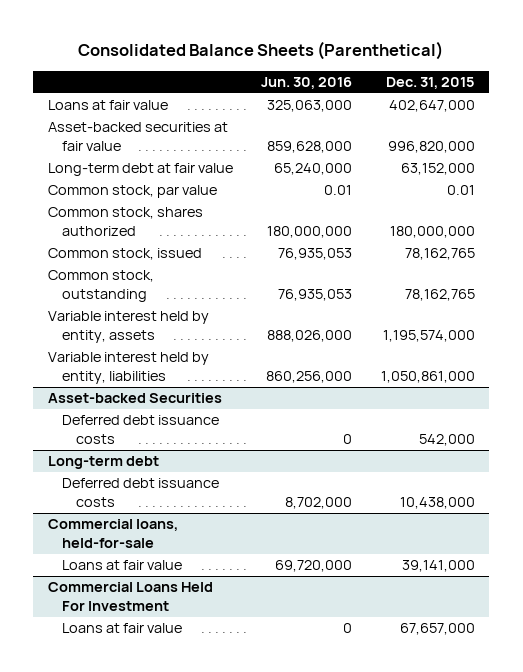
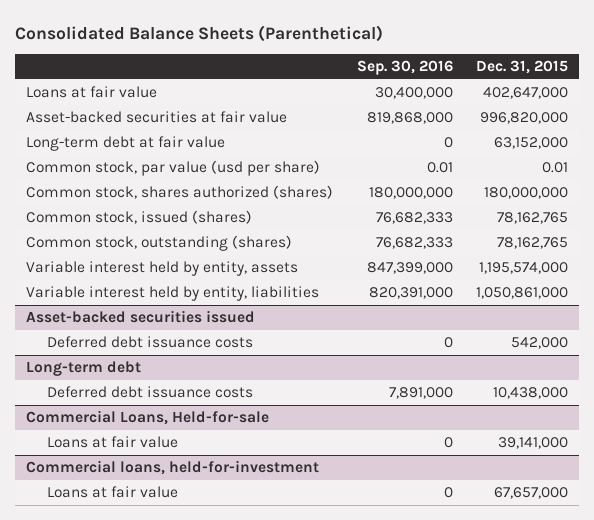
- | Jun. 30, 2016 | Dec. 31, 2015
+ | Sep. 30, 2016 | Dec. 31, 2015
- Common stock, par value | 0.01 | 0.01
- Common stock, shares authorized | 180,000,000 | 180,000,000
- Common stock, issued | 76,935,053 | 78,162,765
- Common stock, outstanding | 76,935,053 | 78,162,765
+ Common stock, par value (usd per share) | 0.01 | 0.01
+ Common stock, shares authorized (shares) | 180,000,000 | 180,000,000
+ Common stock, issued (shares) | 76,682,333 | 78,162,765
+ Common stock, outstanding (shares) | 76,682,333 | 78,162,765
- Asset-backed Securities
+ Asset-backed securities issued
- Commercial loans, held-for-sale
+ Commercial Loans, Held-for-sale
- Commercial Loans Held For Investment
+ Commercial loans, held-for-investment

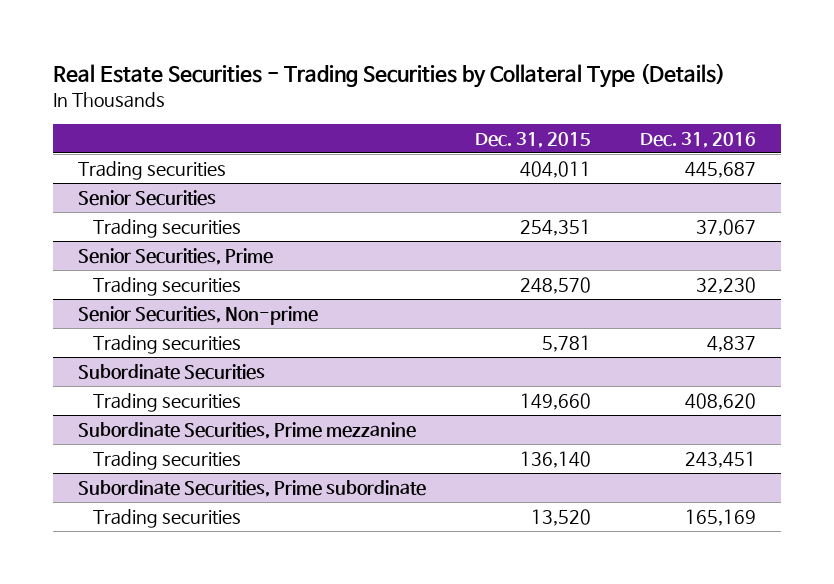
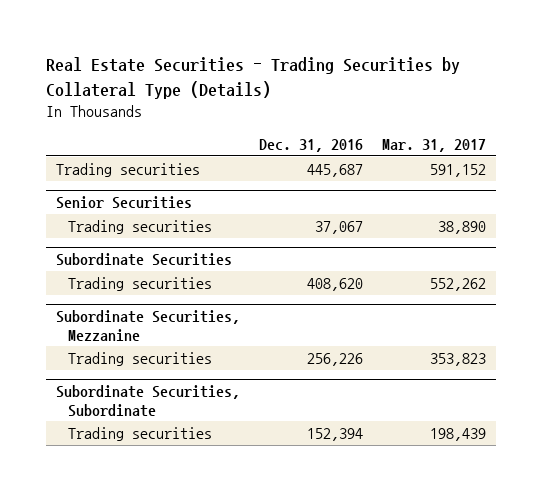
- | Dec. 31, 2015 | Dec. 31, 2016
+ | Dec. 31, 2016 | Mar. 31, 2017
- Senior Securities, Prime
- Trading securities | 248,570 | 32,230
- Senior Securities, Non-prime
- Trading securities | 5,781 | 4,837
- Subordinate Securities, Prime mezzanine
- Trading securities | 136,140 | 243,451
- Subordinate Securities, Prime subordinate
- Trading securities | 13,520 | 165,169
+ Subordinate Securities, Mezzanine
+ Trading securities | 256,226 | 353,823
+ Subordinate Securities, Subordinate
+ Trading securities | 152,394 | 198,439

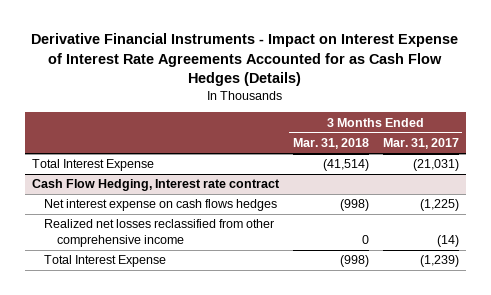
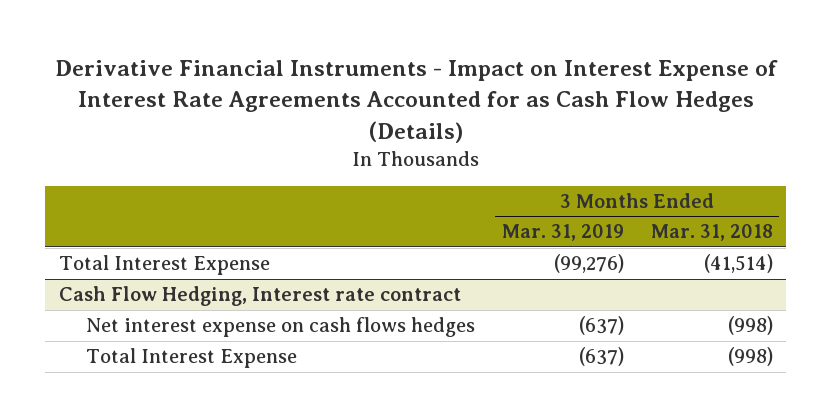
- | 3 Months Ended Mar. 31, 2018 | 3 Months Ended Mar. 31, 2017
+ | 3 Months Ended Mar. 31, 2019 | 3 Months Ended Mar. 31, 2018
@ Cash Flow Hedging, Interest rate contract
- Realized net losses reclassified from other comprehensive income | 0 | (14)

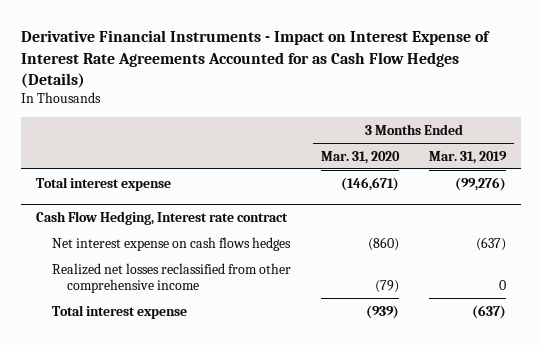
- | 3 Months Ended Mar. 31, 2019 | 3 Months Ended Mar. 31, 2018
+ | 3 Months Ended Mar. 31, 2020 | 3 Months Ended Mar. 31, 2019
- Total Interest Expense | (99,276) | (41,514)
+ Total interest expense | (146,671) | (99,276)
@ Cash Flow Hedging, Interest rate contract
- Total Interest Expense | (637) | (998)
+ Realized net losses reclassified from other comprehensive income | (79) | 0
+ Total interest expense | (939) | (637)

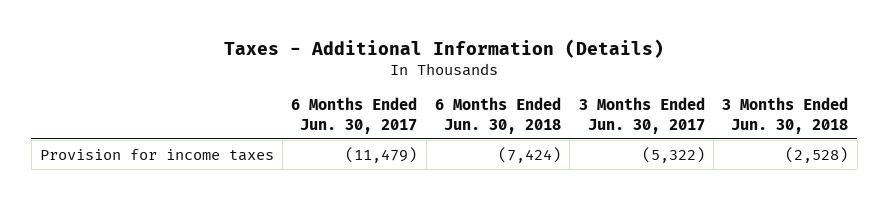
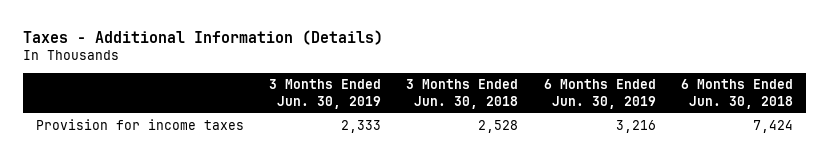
- | 6 Months Ended Jun. 30, 2017 | 6 Months Ended Jun. 30, 2018 | 3 Months Ended Jun. 30, 2017 | 3 Months Ended Jun. 30, 2018
+ | 3 Months Ended Jun. 30, 2019 | 3 Months Ended Jun. 30, 2018 | 6 Months Ended Jun. 30, 2019 | 6 Months Ended Jun. 30, 2018
- Provision for income taxes | (11,479) | (7,424) | (5,322) | (2,528)
+ Provision for income taxes | 2,333 | 2,528 | 3,216 | 7,424

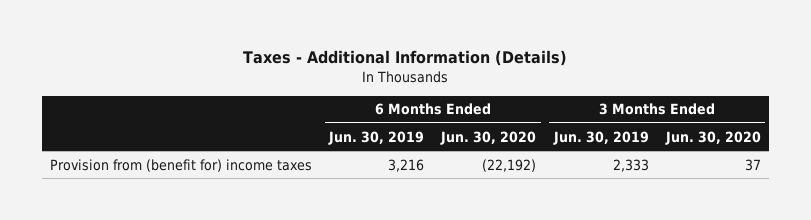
- | 3 Months Ended Jun. 30, 2019 | 3 Months Ended Jun. 30, 2018 | 6 Months Ended Jun. 30, 2019 | 6 Months Ended Jun. 30, 2018
+ | 6 Months Ended Jun. 30, 2019 | 6 Months Ended Jun. 30, 2020 | 3 Months Ended Jun. 30, 2019 | 3 Months Ended Jun. 30, 2020
- Provision for income taxes | 2,333 | 2,528 | 3,216 | 7,424
+ Provision from (benefit for) income taxes | 3,216 | (22,192) | 2,333 | 37

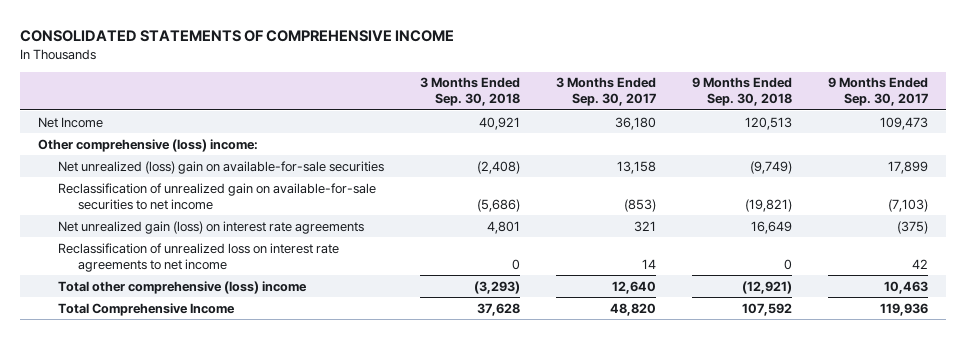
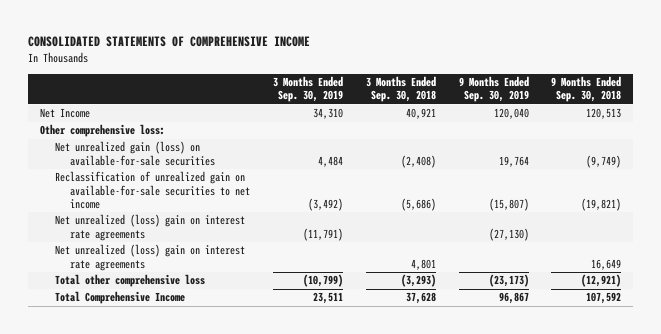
- | 3 Months Ended Sep. 30, 2018 | 3 Months Ended Sep. 30, 2017 | 9 Months Ended Sep. 30, 2018 | 9 Months Ended Sep. 30, 2017
+ | 3 Months Ended Sep. 30, 2019 | 3 Months Ended Sep. 30, 2018 | 9 Months Ended Sep. 30, 2019 | 9 Months Ended Sep. 30, 2018
- Other comprehensive (loss) income:
- Net unrealized (loss) gain on available-for-sale securities | (2,408) | 13,158 | (9,749) | 17,899
+ Other comprehensive loss:
+ Net unrealized gain (loss) on available-for-sale securities | 4,484 | (2,408) | 19,764 | (9,749)
- Net unrealized gain (loss) on interest rate agreements | 4,801 | 321 | 16,649 | (375)
- Reclassification of unrealized loss on interest rate agreements to net income | 0 | 14 | 0 | 42
- Total other comprehensive (loss) income | (3,293) | 12,640 | (12,921) | 10,463
+ Net unrealized (loss) gain on interest rate agreements | (11,791) | | (27,130) |
+ Net unrealized (loss) gain on interest rate agreements | | 4,801 | | 16,649
+ Total other comprehensive loss | (10,799) | (3,293) | (23,173) | (12,921)

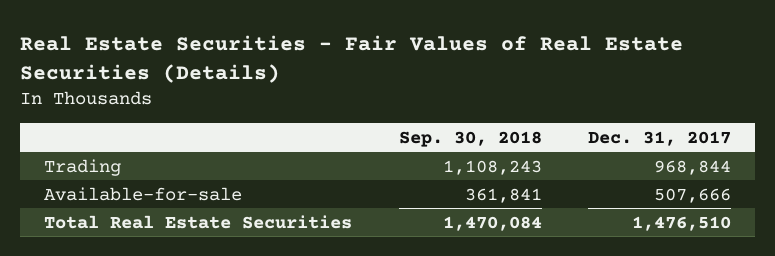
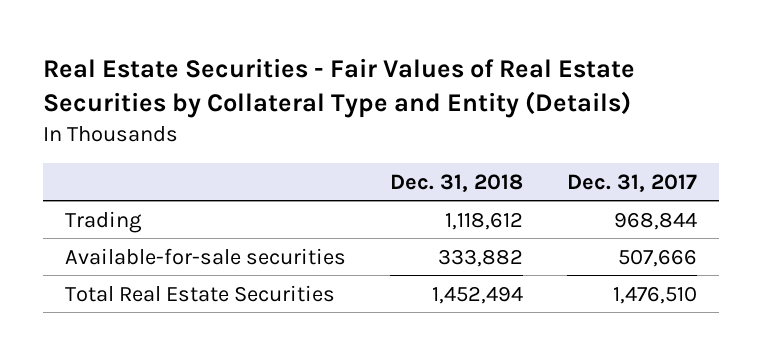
- Real Estate Securities - Fair Values of Real Estate Securities (Details)
+ Real Estate Securities - Fair Values of Real Estate Securities by Collateral Type and Entity (Details)
- | Sep. 30, 2018 | Dec. 31, 2017
+ | Dec. 31, 2018 | Dec. 31, 2017
- Available-for-sale | 361,841 | 507,666
+ Available-for-sale securities | 333,882 | 507,666

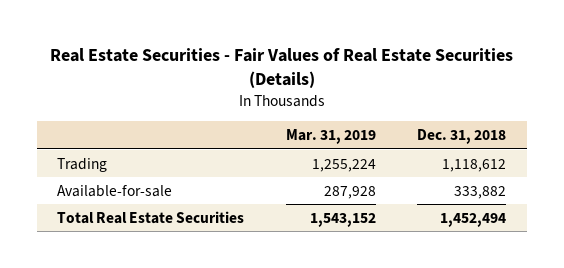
- Real Estate Securities - Fair Values of Real Estate Securities by Collateral Type and Entity (Details)
+ Real Estate Securities - Fair Values of Real Estate Securities (Details)
- | Dec. 31, 2018 | Dec. 31, 2017
+ | Mar. 31, 2019 | Dec. 31, 2018
- Available-for-sale securities | 333,882 | 507,666
+ Available-for-sale | 287,928 | 333,882

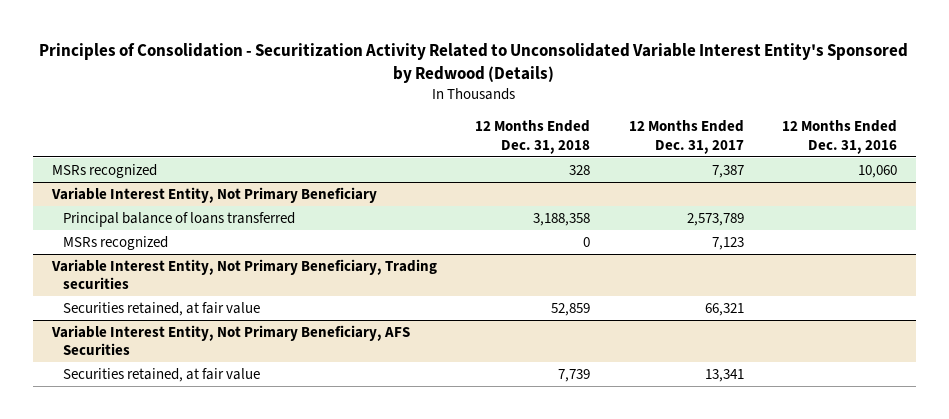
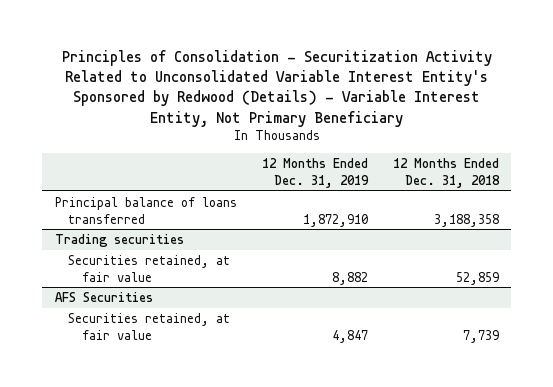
- Principles of Consolidation - Securitization Activity Related to Unconsolidated Variable Interest Entity's Sponsored by Redwood (Details)
+ Principles of Consolidation - Securitization Activity Related to Unconsolidated Variable Interest Entity's Sponsored by Redwood (Details) - Variable Interest Entity, Not Primary Beneficiary
- | 12 Months Ended Dec. 31, 2018 | 12 Months Ended Dec. 31, 2017 | 12 Months Ended Dec. 31, 2016
+ | 12 Months Ended Dec. 31, 2019 | 12 Months Ended Dec. 31, 2018
- MSRs recognized | 328 | 7,387 | 10,060
- Variable Interest Entity, Not Primary Beneficiary
- MSRs recognized | 0 | 7,123 |
- Variable Interest Entity, Not Primary Beneficiary, Trading securities
+ Trading securities
- Variable Interest Entity, Not Primary Beneficiary, AFS Securities
+ AFS Securities

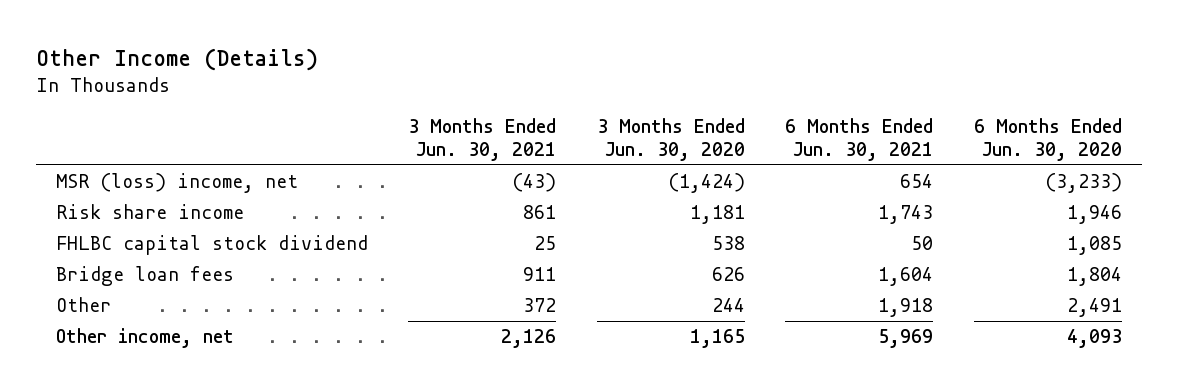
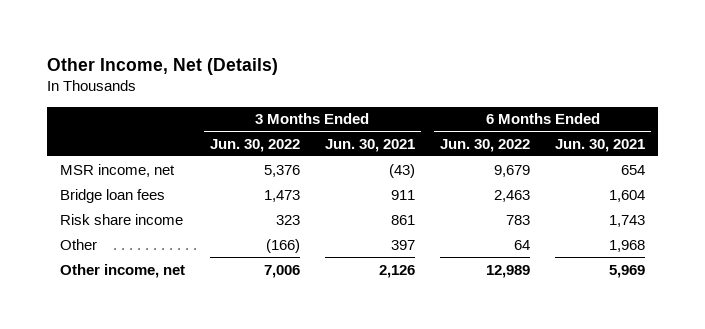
- Other Income (Details)
+ Other Income, Net (Details)
- | 3 Months Ended Jun. 30, 2021 | 3 Months Ended Jun. 30, 2020 | 6 Months Ended Jun. 30, 2021 | 6 Months Ended Jun. 30, 2020
+ | 3 Months Ended Jun. 30, 2022 | 3 Months Ended Jun. 30, 2021 | 6 Months Ended Jun. 30, 2022 | 6 Months Ended Jun. 30, 2021
- MSR (loss) income, net | (43) | (1,424) | 654 | (3,233)
- FHLBC capital stock dividend | 25 | 538 | 50 | 1,085
+ MSR income, net | 5,376 | (43) | 9,679 | 654
- Other | 372 | 244 | 1,918 | 2,491
moved down: Risk share income | 323 | 861 | 783 | 1,743
+ Other | (166) | 397 | 64 | 1,968

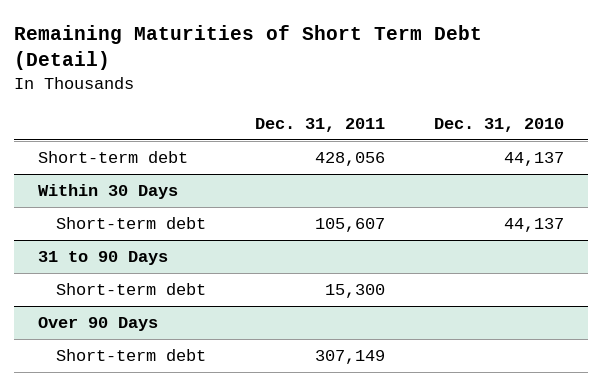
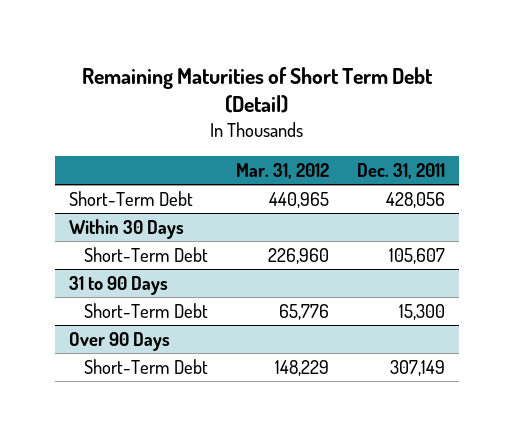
- | Dec. 31, 2011 | Dec. 31, 2010
+ | Mar. 31, 2012 | Dec. 31, 2011
- Short-term debt | 428,056 | 44,137
+ Short-Term Debt | 440,965 | 428,056
@ Within 30 Days
- Short-term debt | 105,607 | 44,137
+ Short-Term Debt | 226,960 | 105,607
@ 31 to 90 Days
- Short-term debt | 15,300 |
+ Short-Term Debt | 65,776 | 15,300
@ Over 90 Days
- Short-term debt | 307,149 |
+ Short-Term Debt | 148,229 | 307,149

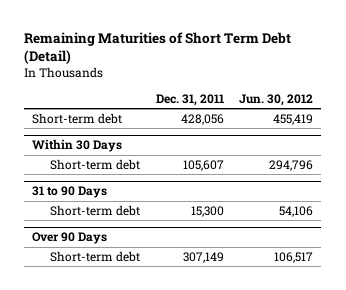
- | Mar. 31, 2012 | Dec. 31, 2011
+ | Dec. 31, 2011 | Jun. 30, 2012
- Short-Term Debt | 440,965 | 428,056
+ Short-term debt | 428,056 | 455,419
@ Within 30 Days
- Short-Term Debt | 226,960 | 105,607
+ Short-term debt | 105,607 | 294,796
@ 31 to 90 Days
- Short-Term Debt | 65,776 | 15,300
+ Short-term debt | 15,300 | 54,106
@ Over 90 Days
- Short-Term Debt | 148,229 | 307,149
+ Short-term debt | 307,149 | 106,517

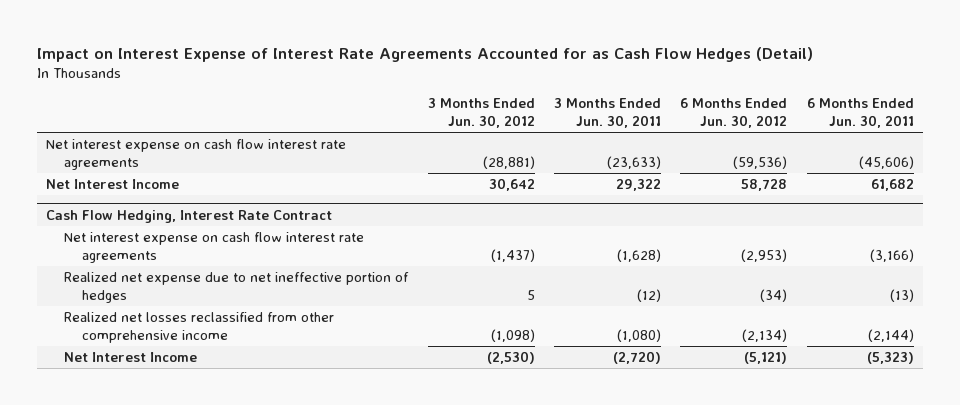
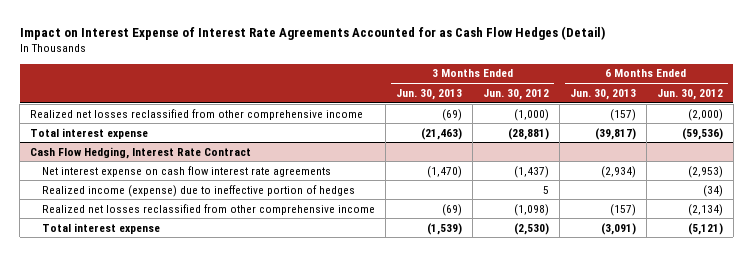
- | 3 Months Ended Jun. 30, 2012 | 3 Months Ended Jun. 30, 2011 | 6 Months Ended Jun. 30, 2012 | 6 Months Ended Jun. 30, 2011
+ | 3 Months Ended Jun. 30, 2013 | 3 Months Ended Jun. 30, 2012 | 6 Months Ended Jun. 30, 2013 | 6 Months Ended Jun. 30, 2012
- Net interest expense on cash flow interest rate agreements | (28,881) | (23,633) | (59,536) | (45,606)
- Net Interest Income | 30,642 | 29,322 | 58,728 | 61,682
+ Realized net losses reclassified from other comprehensive income | (69) | (1,000) | (157) | (2,000)
+ Total interest expense | (21,463) | (28,881) | (39,817) | (59,536)
@ Cash Flow Hedging, Interest Rate Contract
- Realized net expense due to net ineffective portion of hedges | 5 | (12) | (34) | (13)
+ Realized income (expense) due to ineffective portion of hedges | | 5 | | (34)
- Net Interest Income | (2,530) | (2,720) | (5,121) | (5,323)
+ Total interest expense | (1,539) | (2,530) | (3,091) | (5,121)

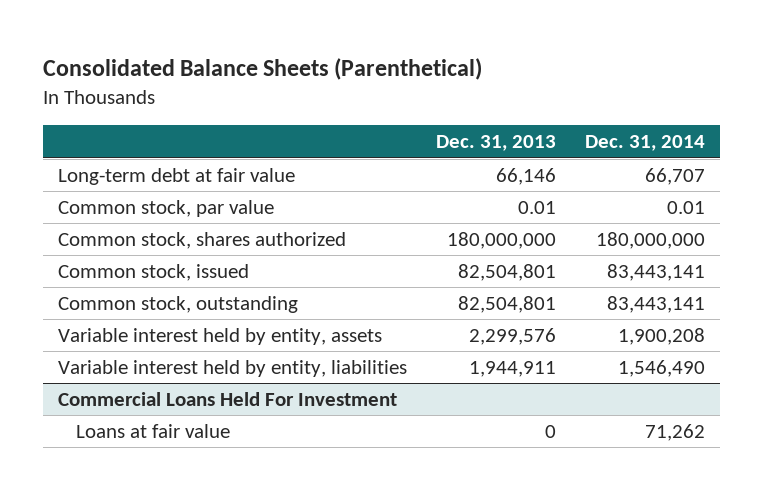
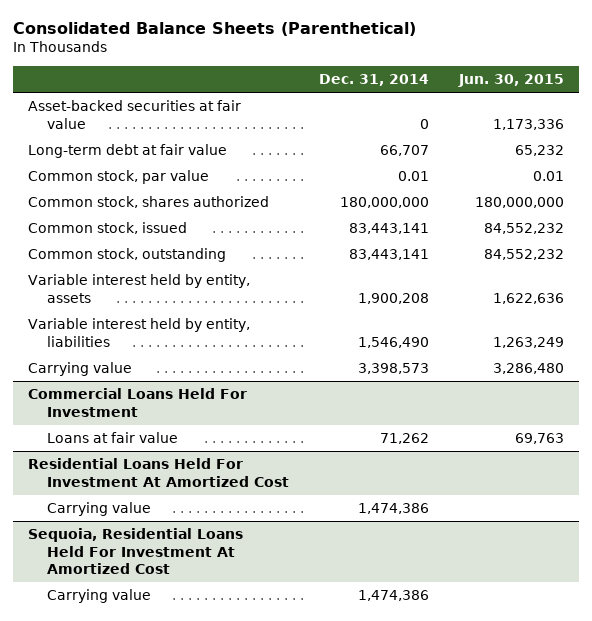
- | Dec. 31, 2013 | Dec. 31, 2014
+ | Dec. 31, 2014 | Jun. 30, 2015
+ Asset-backed securities at fair value | 0 | 1,173,336
+ Carrying value | 3,398,573 | 3,286,480
+ Residential Loans Held For Investment At Amortized Cost
+ Carrying value | 1,474,386 |
+ Sequoia, Residential Loans Held For Investment At Amortized Cost
+ Carrying value | 1,474,386 |

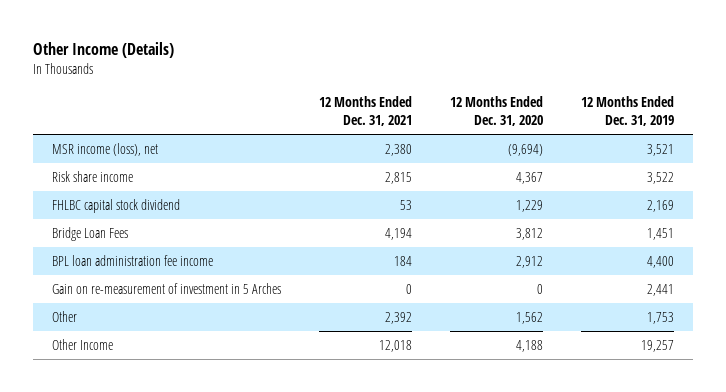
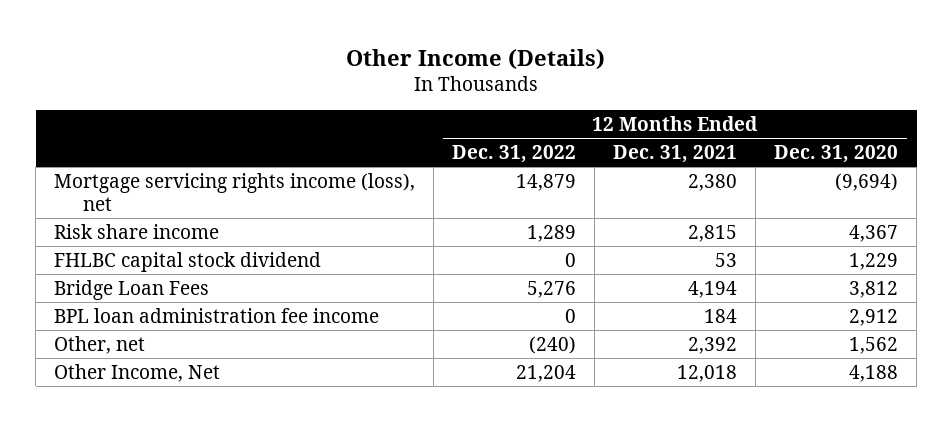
- | 12 Months Ended Dec. 31, 2021 | 12 Months Ended Dec. 31, 2020 | 12 Months Ended Dec. 31, 2019
+ | 12 Months Ended Dec. 31, 2022 | 12 Months Ended Dec. 31, 2021 | 12 Months Ended Dec. 31, 2020
- MSR income (loss), net | 2,380 | (9,694) | 3,521
+ Mortgage servicing rights income (loss), net | 14,879 | 2,380 | (9,694)
- Gain on re-measurement of investment in 5 Arches | 0 | 0 | 2,441
- Other | 2,392 | 1,562 | 1,753
- Other Income | 12,018 | 4,188 | 19,257
+ Other, net | (240) | 2,392 | 1,562
+ Other Income, Net | 21,204 | 12,018 | 4,188

